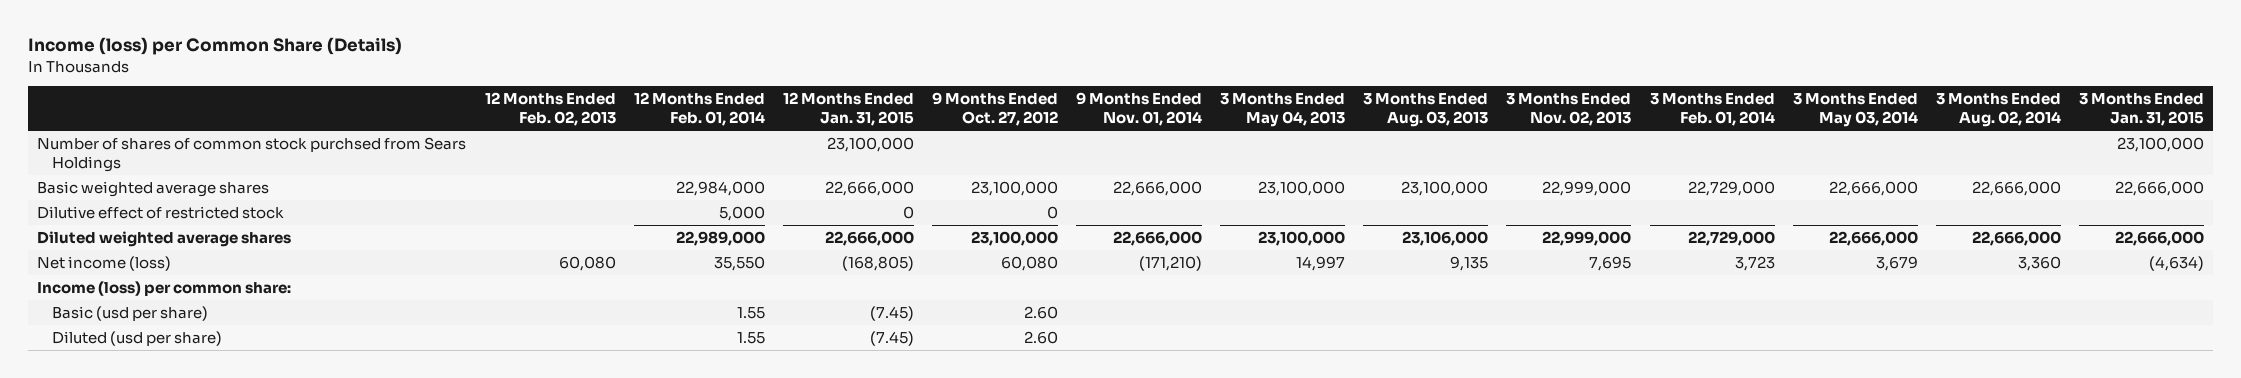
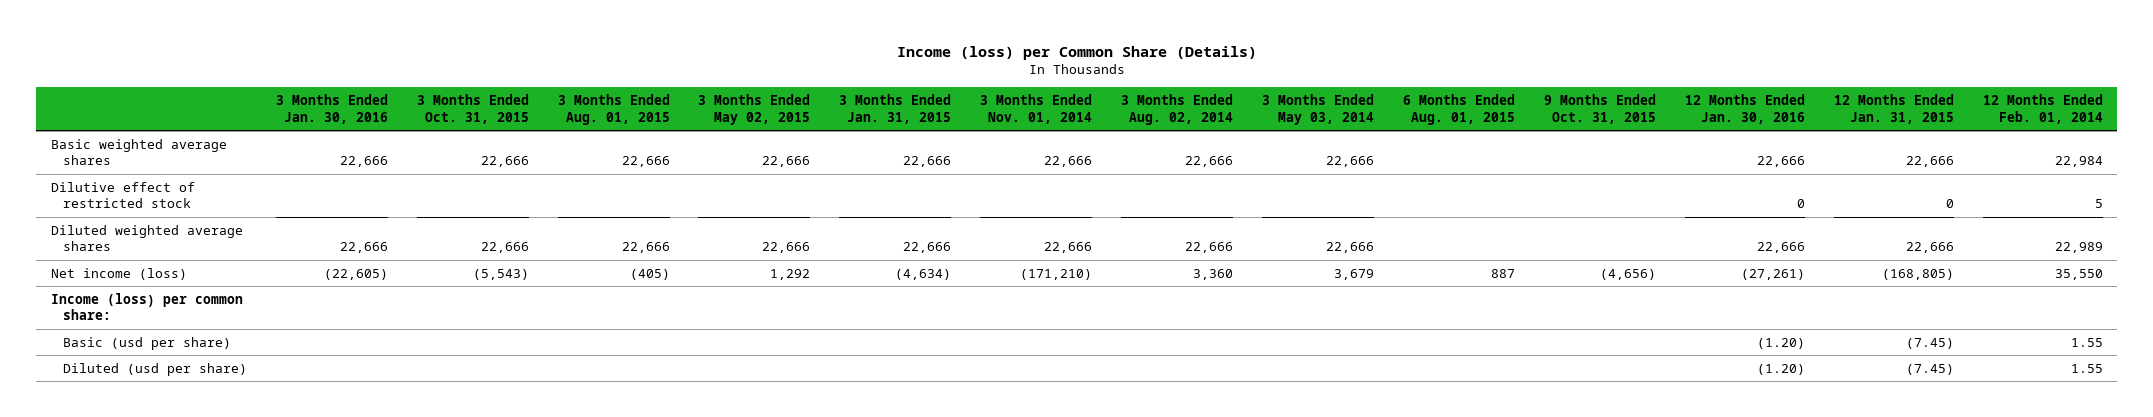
- | 12 Months Ended Feb. 02, 2013 | 12 Months Ended Feb. 01, 2014 | 12 Months Ended Jan. 31, 2015 | 9 Months Ended Oct. 27, 2012 | 9 Months Ended Nov. 01, 2014 | 3 Months Ended May 04, 2013 | 3 Months Ended Aug. 03, 2013 | 3 Months Ended Nov. 02, 2013 | 3 Months Ended Feb. 01, 2014 | 3 Months Ended May 03, 2014 | 3 Months Ended Aug. 02, 2014 | 3 Months Ended Jan. 31, 2015
+ | 3 Months Ended Jan. 30, 2016 | 3 Months Ended Oct. 31, 2015 | 3 Months Ended Aug. 01, 2015 | 3 Months Ended May 02, 2015 | 3 Months Ended Jan. 31, 2015 | 3 Months Ended Nov. 01, 2014 | 3 Months Ended Aug. 02, 2014 | 3 Months Ended May 03, 2014 | 6 Months Ended Aug. 01, 2015 | 9 Months Ended Oct. 31, 2015 | 12 Months Ended Jan. 30, 2016 | 12 Months Ended Jan. 31, 2015 | 12 Months Ended Feb. 01, 2014
- Number of shares of common stock purchsed from Sears Holdings | | | 23,100,000 | | | | | | | | | 23,100,000
- Basic weighted average shares | | 22,984,000 | 22,666,000 | 23,100,000 | 22,666,000 | 23,100,000 | 23,100,000 | 22,999,000 | 22,729,000 | 22,666,000 | 22,666,000 | 22,666,000
- Dilutive effect of restricted stock | | 5,000 | 0 | 0 | | | | | | | |
- Diluted weighted average shares | | 22,989,000 | 22,666,000 | 23,100,000 | 22,666,000 | 23,100,000 | 23,106,000 | 22,999,000 | 22,729,000 | 22,666,000 | 22,666,000 | 22,666,000
+ Basic weighted average shares | 22,666 | 22,666 | 22,666 | 22,666 | 22,666 | 22,666 | 22,666 | 22,666 | | | 22,666 | 22,666 | 22,984
+ Dilutive effect of restricted stock | | | | | | | | | | | 0 | 0 | 5
+ Diluted weighted average shares | 22,666 | 22,666 | 22,666 | 22,666 | 22,666 | 22,666 | 22,666 | 22,666 | | | 22,666 | 22,666 | 22,989

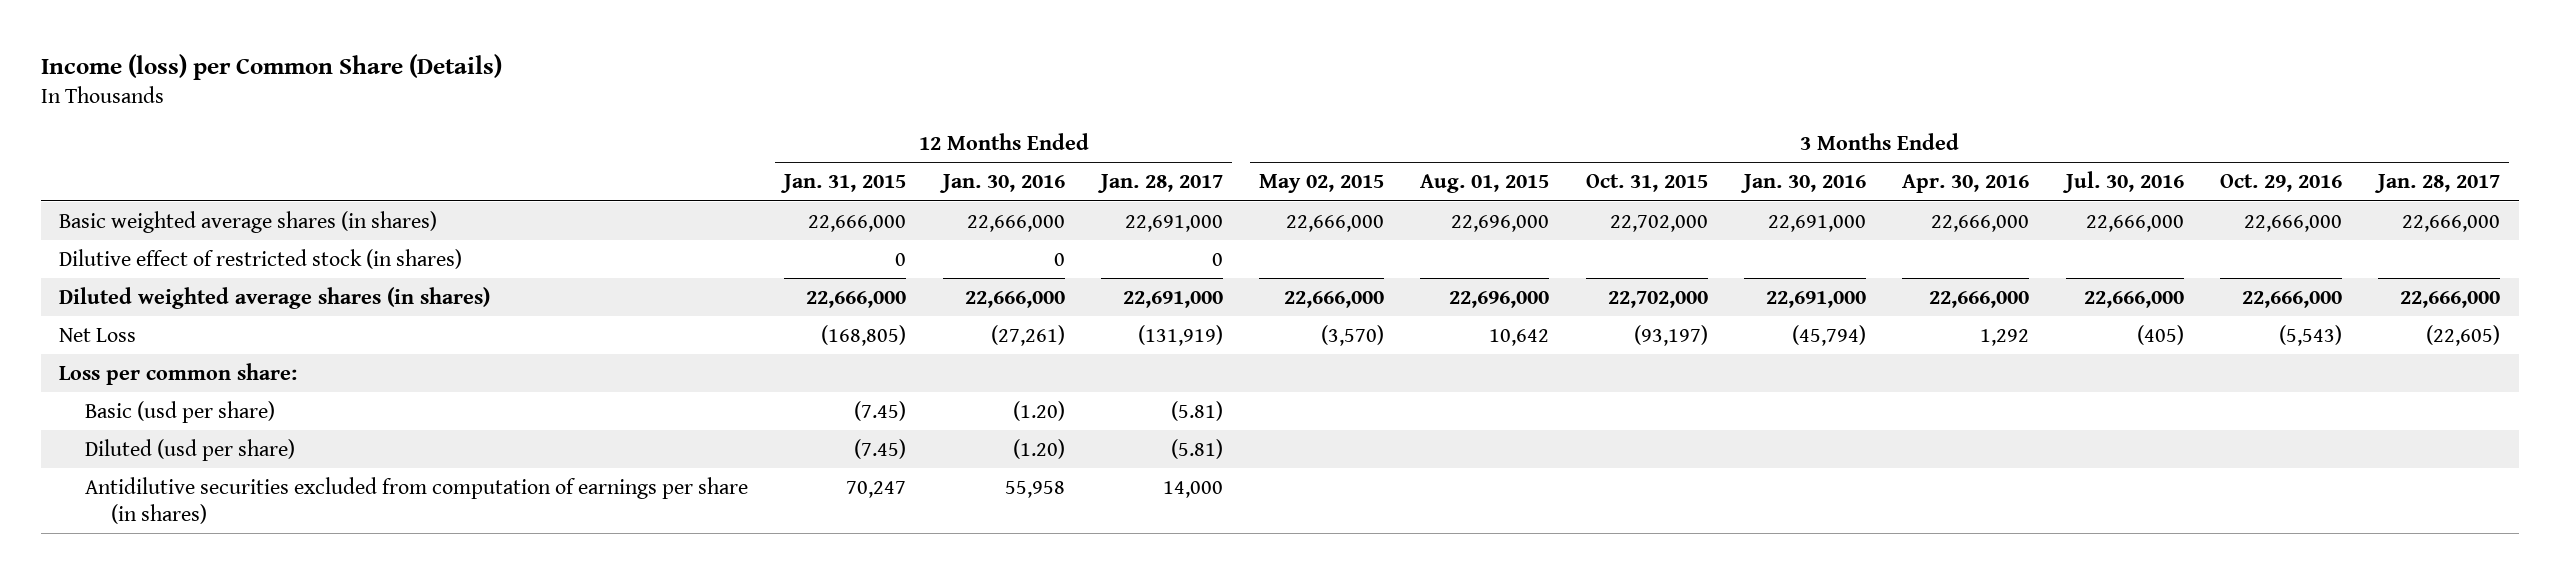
- | 3 Months Ended Jan. 30, 2016 | 3 Months Ended Oct. 31, 2015 | 3 Months Ended Aug. 01, 2015 | 3 Months Ended May 02, 2015 | 3 Months Ended Jan. 31, 2015 | 3 Months Ended Nov. 01, 2014 | 3 Months Ended Aug. 02, 2014 | 3 Months Ended May 03, 2014 | 6 Months Ended Aug. 01, 2015 | 9 Months Ended Oct. 31, 2015 | 12 Months Ended Jan. 30, 2016 | 12 Months Ended Jan. 31, 2015 | 12 Months Ended Feb. 01, 2014
+ | 12 Months Ended Jan. 31, 2015 | 12 Months Ended Jan. 30, 2016 | 12 Months Ended Jan. 28, 2017 | 3 Months Ended May 02, 2015 | 3 Months Ended Aug. 01, 2015 | 3 Months Ended Oct. 31, 2015 | 3 Months Ended Jan. 30, 2016 | 3 Months Ended Apr. 30, 2016 | 3 Months Ended Jul. 30, 2016 | 3 Months Ended Oct. 29, 2016 | 3 Months Ended Jan. 28, 2017
- Basic weighted average shares | 22,666 | 22,666 | 22,666 | 22,666 | 22,666 | 22,666 | 22,666 | 22,666 | | | 22,666 | 22,666 | 22,984
- Dilutive effect of restricted stock | | | | | | | | | | | 0 | 0 | 5
- Diluted weighted average shares | 22,666 | 22,666 | 22,666 | 22,666 | 22,666 | 22,666 | 22,666 | 22,666 | | | 22,666 | 22,666 | 22,989
- Net income (loss) | (22,605) | (5,543) | (405) | 1,292 | (4,634) | (171,210) | 3,360 | 3,679 | 887 | (4,656) | (27,261) | (168,805) | 35,550
- Income (loss) per common share:
+ Basic weighted average shares (in shares) | 22,666,000 | 22,666,000 | 22,691,000 | 22,666,000 | 22,696,000 | 22,702,000 | 22,691,000 | 22,666,000 | 22,666,000 | 22,666,000 | 22,666,000
+ Dilutive effect of restricted stock (in shares) | 0 | 0 | 0 | | | | | | | |
+ Diluted weighted average shares (in shares) | 22,666,000 | 22,666,000 | 22,691,000 | 22,666,000 | 22,696,000 | 22,702,000 | 22,691,000 | 22,666,000 | 22,666,000 | 22,666,000 | 22,666,000
+ Net Loss | (168,805) | (27,261) | (131,919) | (3,570) | 10,642 | (93,197) | (45,794) | 1,292 | (405) | (5,543) | (22,605)
+ Loss per common share:
+ Antidilutive securities excluded from computation of earnings per share (in shares) | 70,247 | 55,958 | 14,000 | | | | | | | |

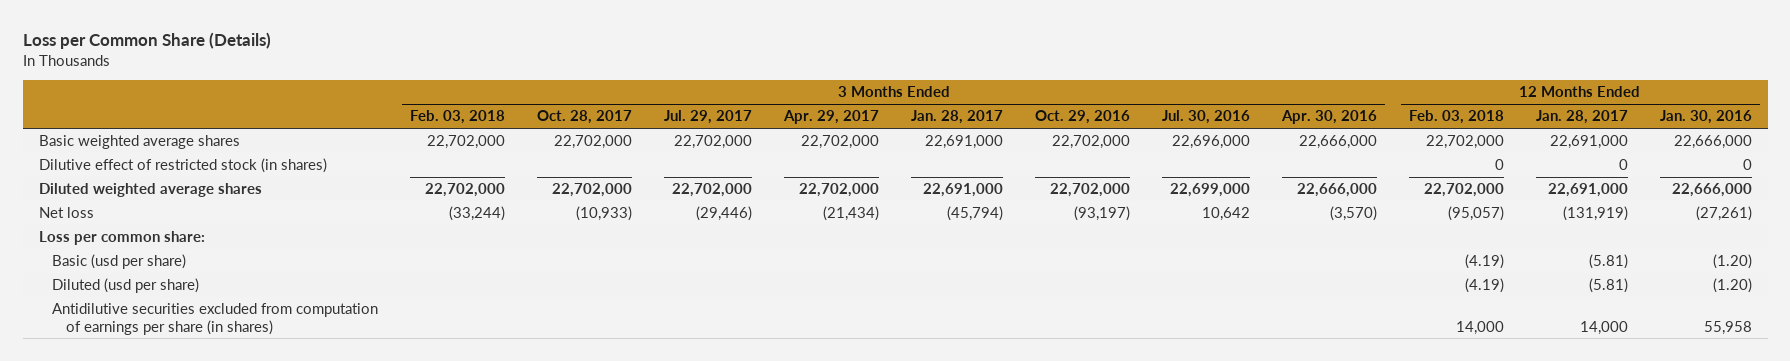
- Income (loss) per Common Share (Details)
+ Loss per Common Share (Details)
- | 12 Months Ended Jan. 31, 2015 | 12 Months Ended Jan. 30, 2016 | 12 Months Ended Jan. 28, 2017 | 3 Months Ended May 02, 2015 | 3 Months Ended Aug. 01, 2015 | 3 Months Ended Oct. 31, 2015 | 3 Months Ended Jan. 30, 2016 | 3 Months Ended Apr. 30, 2016 | 3 Months Ended Jul. 30, 2016 | 3 Months Ended Oct. 29, 2016 | 3 Months Ended Jan. 28, 2017
+ | 3 Months Ended Feb. 03, 2018 | 3 Months Ended Oct. 28, 2017 | 3 Months Ended Jul. 29, 2017 | 3 Months Ended Apr. 29, 2017 | 3 Months Ended Jan. 28, 2017 | 3 Months Ended Oct. 29, 2016 | 3 Months Ended Jul. 30, 2016 | 3 Months Ended Apr. 30, 2016 | 12 Months Ended Feb. 03, 2018 | 12 Months Ended Jan. 28, 2017 | 12 Months Ended Jan. 30, 2016
- Basic weighted average shares (in shares) | 22,666,000 | 22,666,000 | 22,691,000 | 22,666,000 | 22,696,000 | 22,702,000 | 22,691,000 | 22,666,000 | 22,666,000 | 22,666,000 | 22,666,000
+ Basic weighted average shares | 22,702,000 | 22,702,000 | 22,702,000 | 22,702,000 | 22,691,000 | 22,702,000 | 22,696,000 | 22,666,000 | 22,702,000 | 22,691,000 | 22,666,000
- Diluted weighted average shares (in shares) | 22,666,000 | 22,666,000 | 22,691,000 | 22,666,000 | 22,696,000 | 22,702,000 | 22,691,000 | 22,666,000 | 22,666,000 | 22,666,000 | 22,666,000
- Net Loss | (168,805) | (27,261) | (131,919) | (3,570) | 10,642 | (93,197) | (45,794) | 1,292 | (405) | (5,543) | (22,605)
+ Diluted weighted average shares | 22,702,000 | 22,702,000 | 22,702,000 | 22,702,000 | 22,691,000 | 22,702,000 | 22,699,000 | 22,666,000 | 22,702,000 | 22,691,000 | 22,666,000
+ Net loss | (33,244) | (10,933) | (29,446) | (21,434) | (45,794) | (93,197) | 10,642 | (3,570) | (95,057) | (131,919) | (27,261)

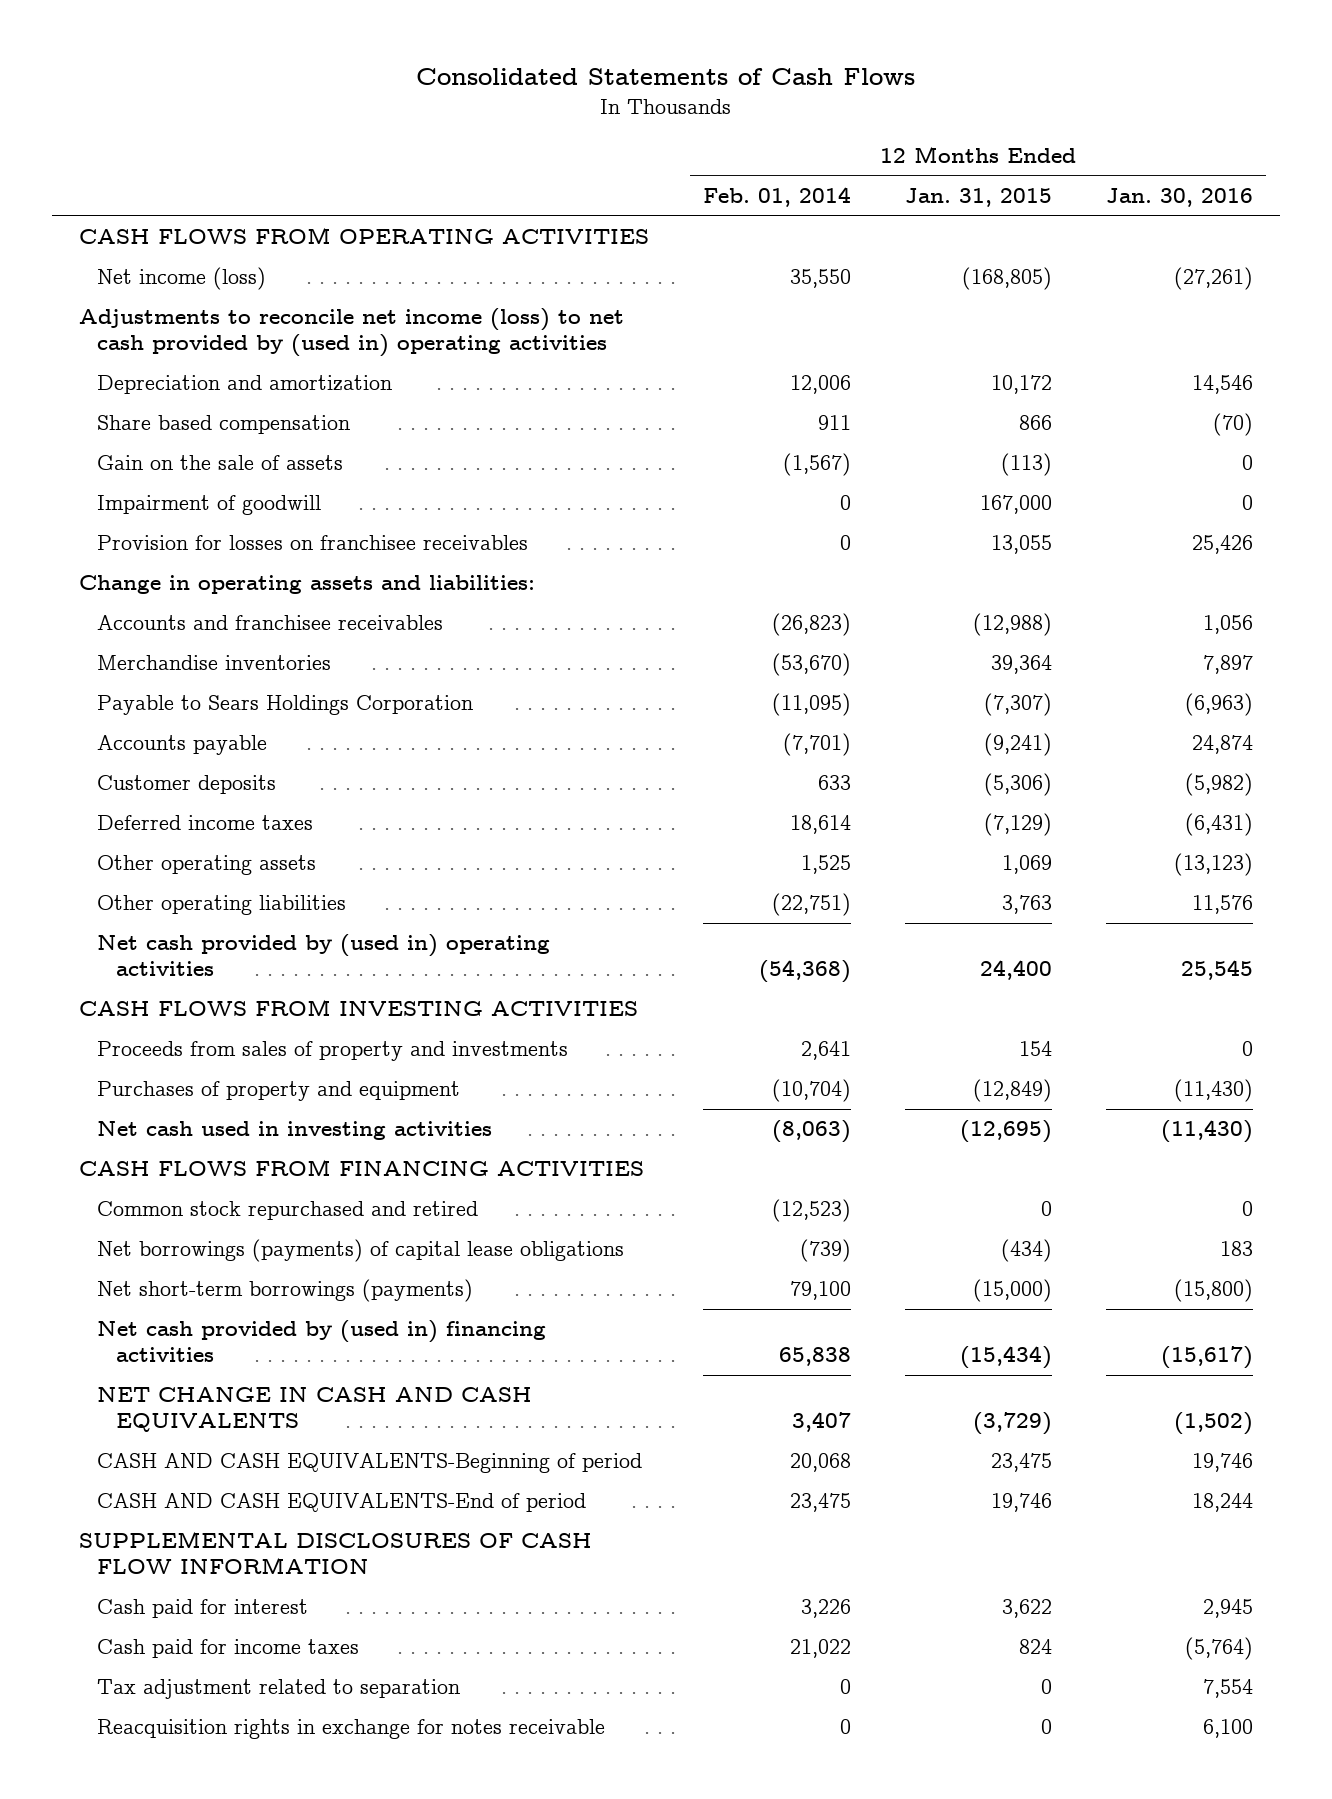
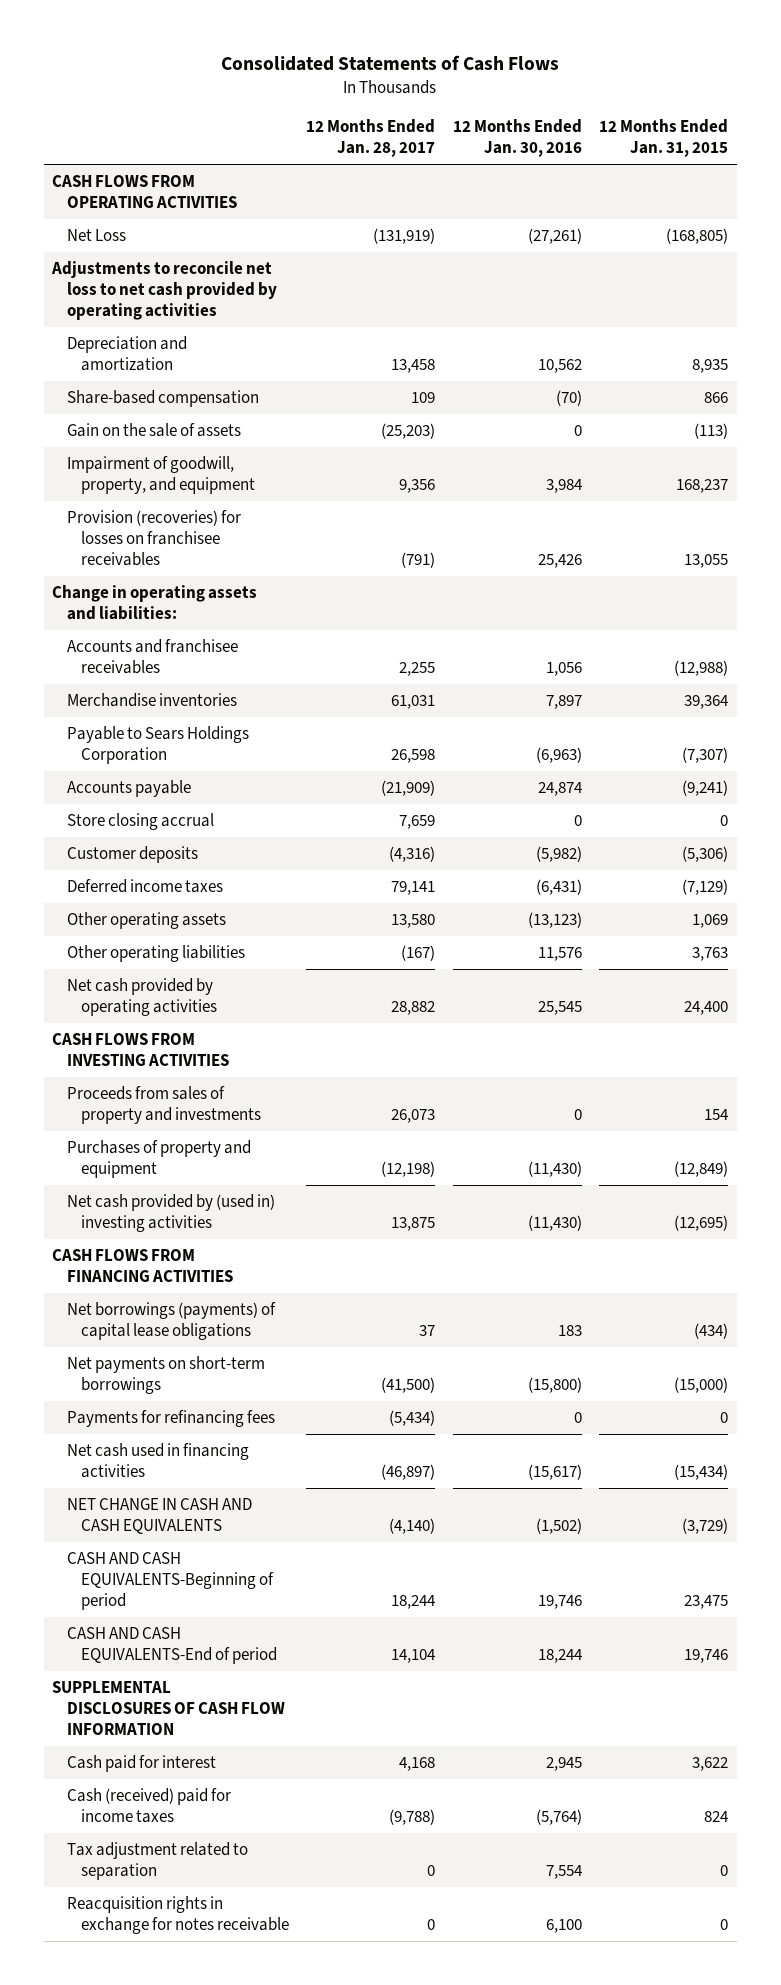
- | 12 Months Ended Feb. 01, 2014 | 12 Months Ended Jan. 31, 2015 | 12 Months Ended Jan. 30, 2016
+ | 12 Months Ended Jan. 28, 2017 | 12 Months Ended Jan. 30, 2016 | 12 Months Ended Jan. 31, 2015
- Net income (loss) | 35,550 | (168,805) | (27,261)
- Adjustments to reconcile net income (loss) to net cash provided by (used in) operating activities
- Depreciation and amortization | 12,006 | 10,172 | 14,546
- Share based compensation | 911 | 866 | (70)
+ Net Loss | (131,919) | (27,261) | (168,805)
+ Adjustments to reconcile net loss to net cash provided by operating activities
+ Depreciation and amortization | 13,458 | 10,562 | 8,935
+ Share-based compensation | 109 | (70) | 866
- Impairment of goodwill | 0 | 167,000 | 0
- Provision for losses on franchisee receivables | 0 | 13,055 | 25,426
+ Impairment of goodwill, property, and equipment | 9,356 | 3,984 | 168,237
+ Provision (recoveries) for losses on franchisee receivables | (791) | 25,426 | 13,055
+ Store closing accrual | 7,659 | 0 | 0
- Net cash provided by (used in) operating activities | (54,368) | 24,400 | 25,545
+ Net cash provided by operating activities | 28,882 | 25,545 | 24,400
- Net cash used in investing activities | (8,063) | (12,695) | (11,430)
+ Net cash provided by (used in) investing activities | 13,875 | (11,430) | (12,695)
- Common stock repurchased and retired | (12,523) | 0 | 0
- Net short-term borrowings (payments) | 79,100 | (15,000) | (15,800)
- Net cash provided by (used in) financing activities | 65,838 | (15,434) | (15,617)
+ Net payments on short-term borrowings | (41,500) | (15,800) | (15,000)
+ Payments for refinancing fees | (5,434) | 0 | 0
+ Net cash used in financing activities | (46,897) | (15,617) | (15,434)
- Cash paid for income taxes | 21,022 | 824 | (5,764)
+ Cash (received) paid for income taxes | (9,788) | (5,764) | 824

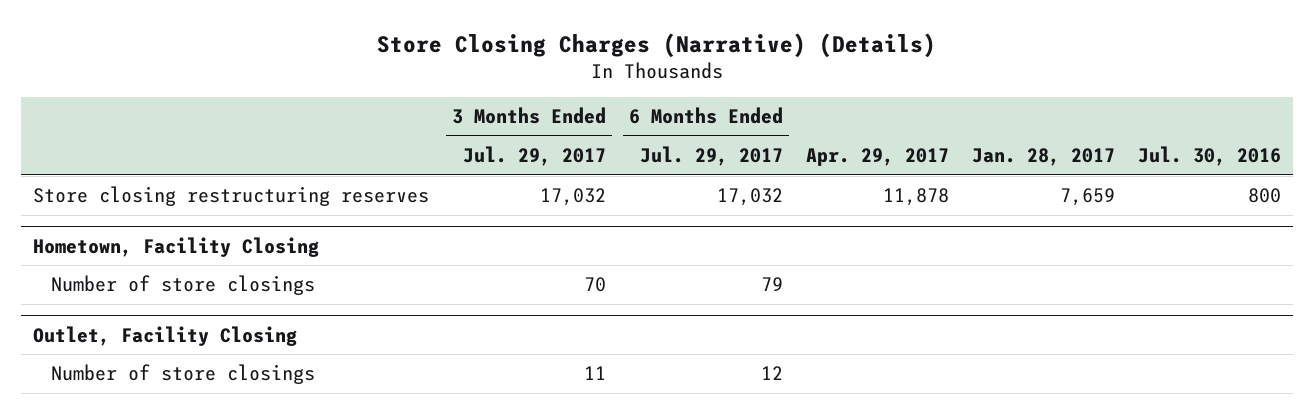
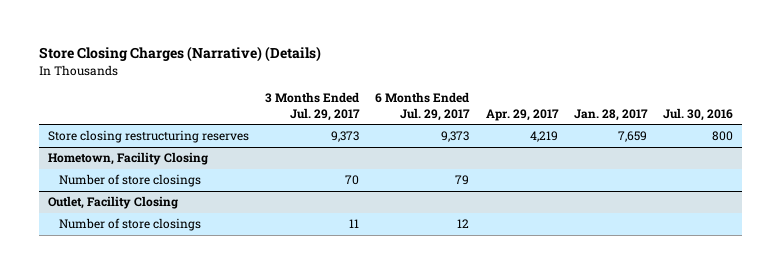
- Store closing restructuring reserves | 17,032 | 17,032 | 11,878 | 7,659 | 800
+ Store closing restructuring reserves | 9,373 | 9,373 | 4,219 | 7,659 | 800

